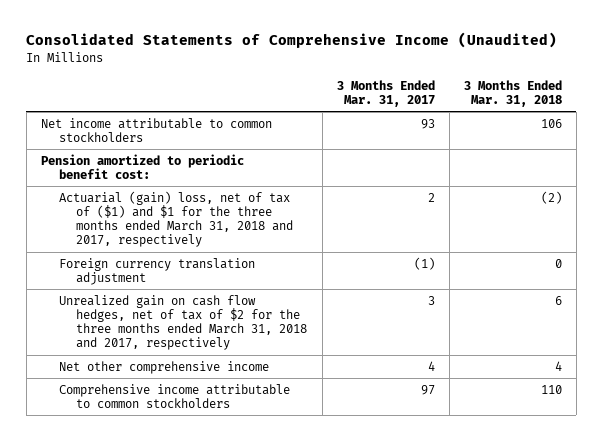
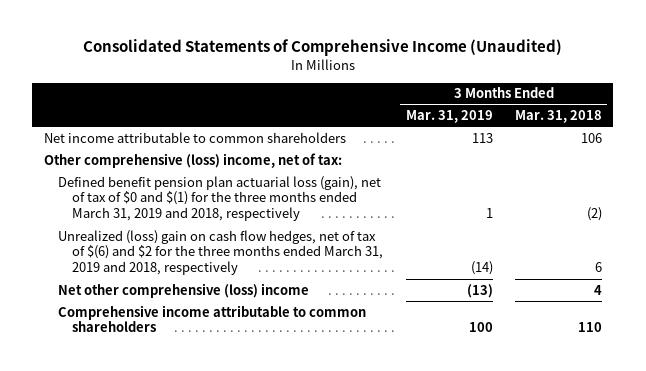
- | 3 Months Ended Mar. 31, 2017 | 3 Months Ended Mar. 31, 2018
+ | 3 Months Ended Mar. 31, 2019 | 3 Months Ended Mar. 31, 2018
- Net income attributable to common stockholders | 93 | 106
- Pension amortized to periodic benefit cost:
- Actuarial (gain) loss, net of tax of ($1) and $1 for the three months ended March 31, 2018 and 2017, respectively | 2 | (2)
- Foreign currency translation adjustment | (1) | 0
- Unrealized gain on cash flow hedges, net of tax of $2 for the three months ended March 31, 2018 and 2017, respectively | 3 | 6
- Net other comprehensive income | 4 | 4
- Comprehensive income attributable to common stockholders | 97 | 110
+ Net income attributable to common shareholders | 113 | 106
+ Other comprehensive (loss) income, net of tax:
+ Defined benefit pension plan actuarial loss (gain), net of tax of $0 and $(1) for the three months ended March 31, 2019 and 2018, respectively | 1 | (2)
+ Unrealized (loss) gain on cash flow hedges, net of tax of $(6) and $2 for the three months ended March 31, 2019 and 2018, respectively | (14) | 6
+ Net other comprehensive (loss) income | (13) | 4
+ Comprehensive income attributable to common shareholders | 100 | 110

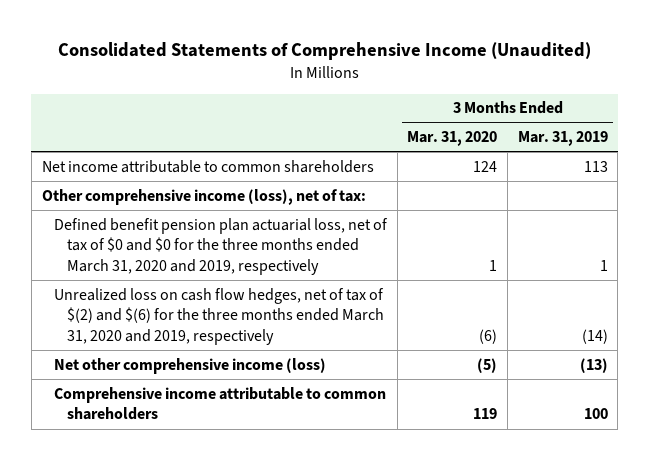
- | 3 Months Ended Mar. 31, 2019 | 3 Months Ended Mar. 31, 2018
+ | 3 Months Ended Mar. 31, 2020 | 3 Months Ended Mar. 31, 2019
- Other comprehensive (loss) income, net of tax:
- Defined benefit pension plan actuarial loss (gain), net of tax of $0 and $(1) for the three months ended March 31, 2019 and 2018, respectively | 1 | (2)
- Unrealized (loss) gain on cash flow hedges, net of tax of $(6) and $2 for the three months ended March 31, 2019 and 2018, respectively | (14) | 6
- Net other comprehensive (loss) income | (13) | 4
+ Other comprehensive income (loss), net of tax:
+ Defined benefit pension plan actuarial loss, net of tax of $0 and $0 for the three months ended March 31, 2020 and 2019, respectively | 1 | 1
+ Unrealized loss on cash flow hedges, net of tax of $(2) and $(6) for the three months ended March 31, 2020 and 2019, respectively | (6) | (14)
+ Net other comprehensive income (loss) | (5) | (13)

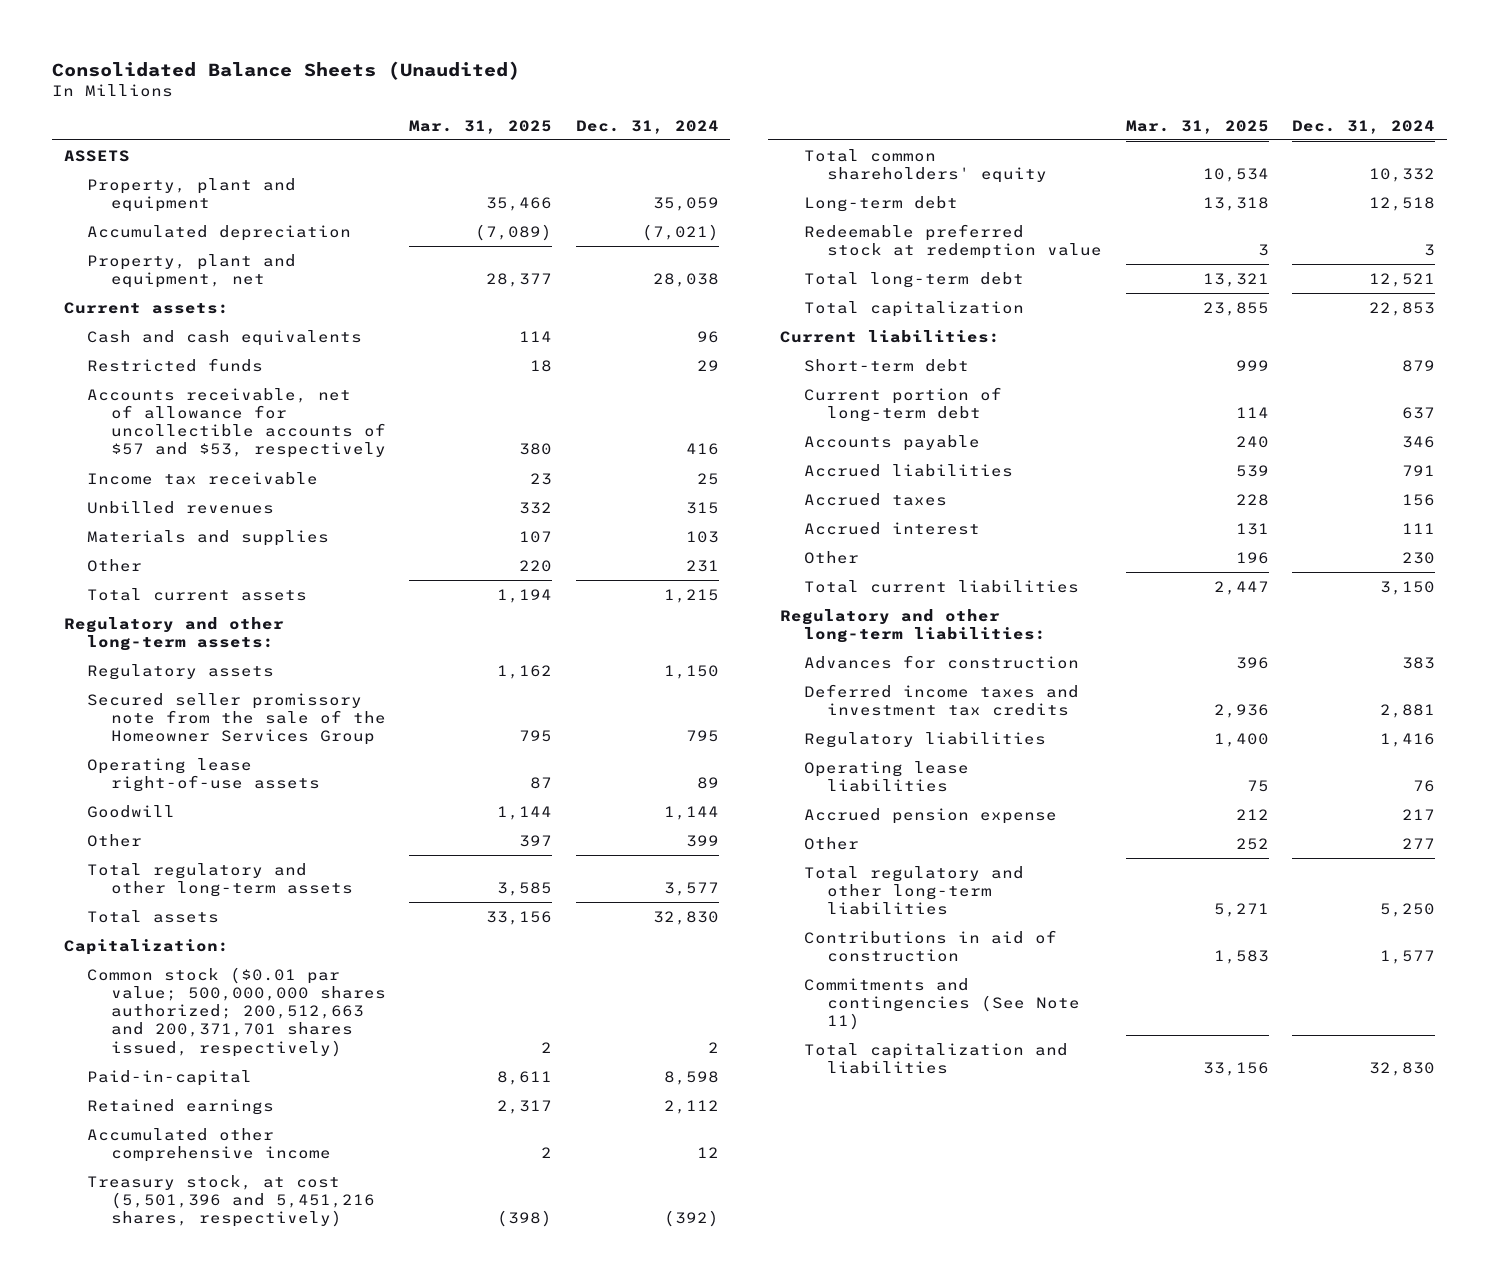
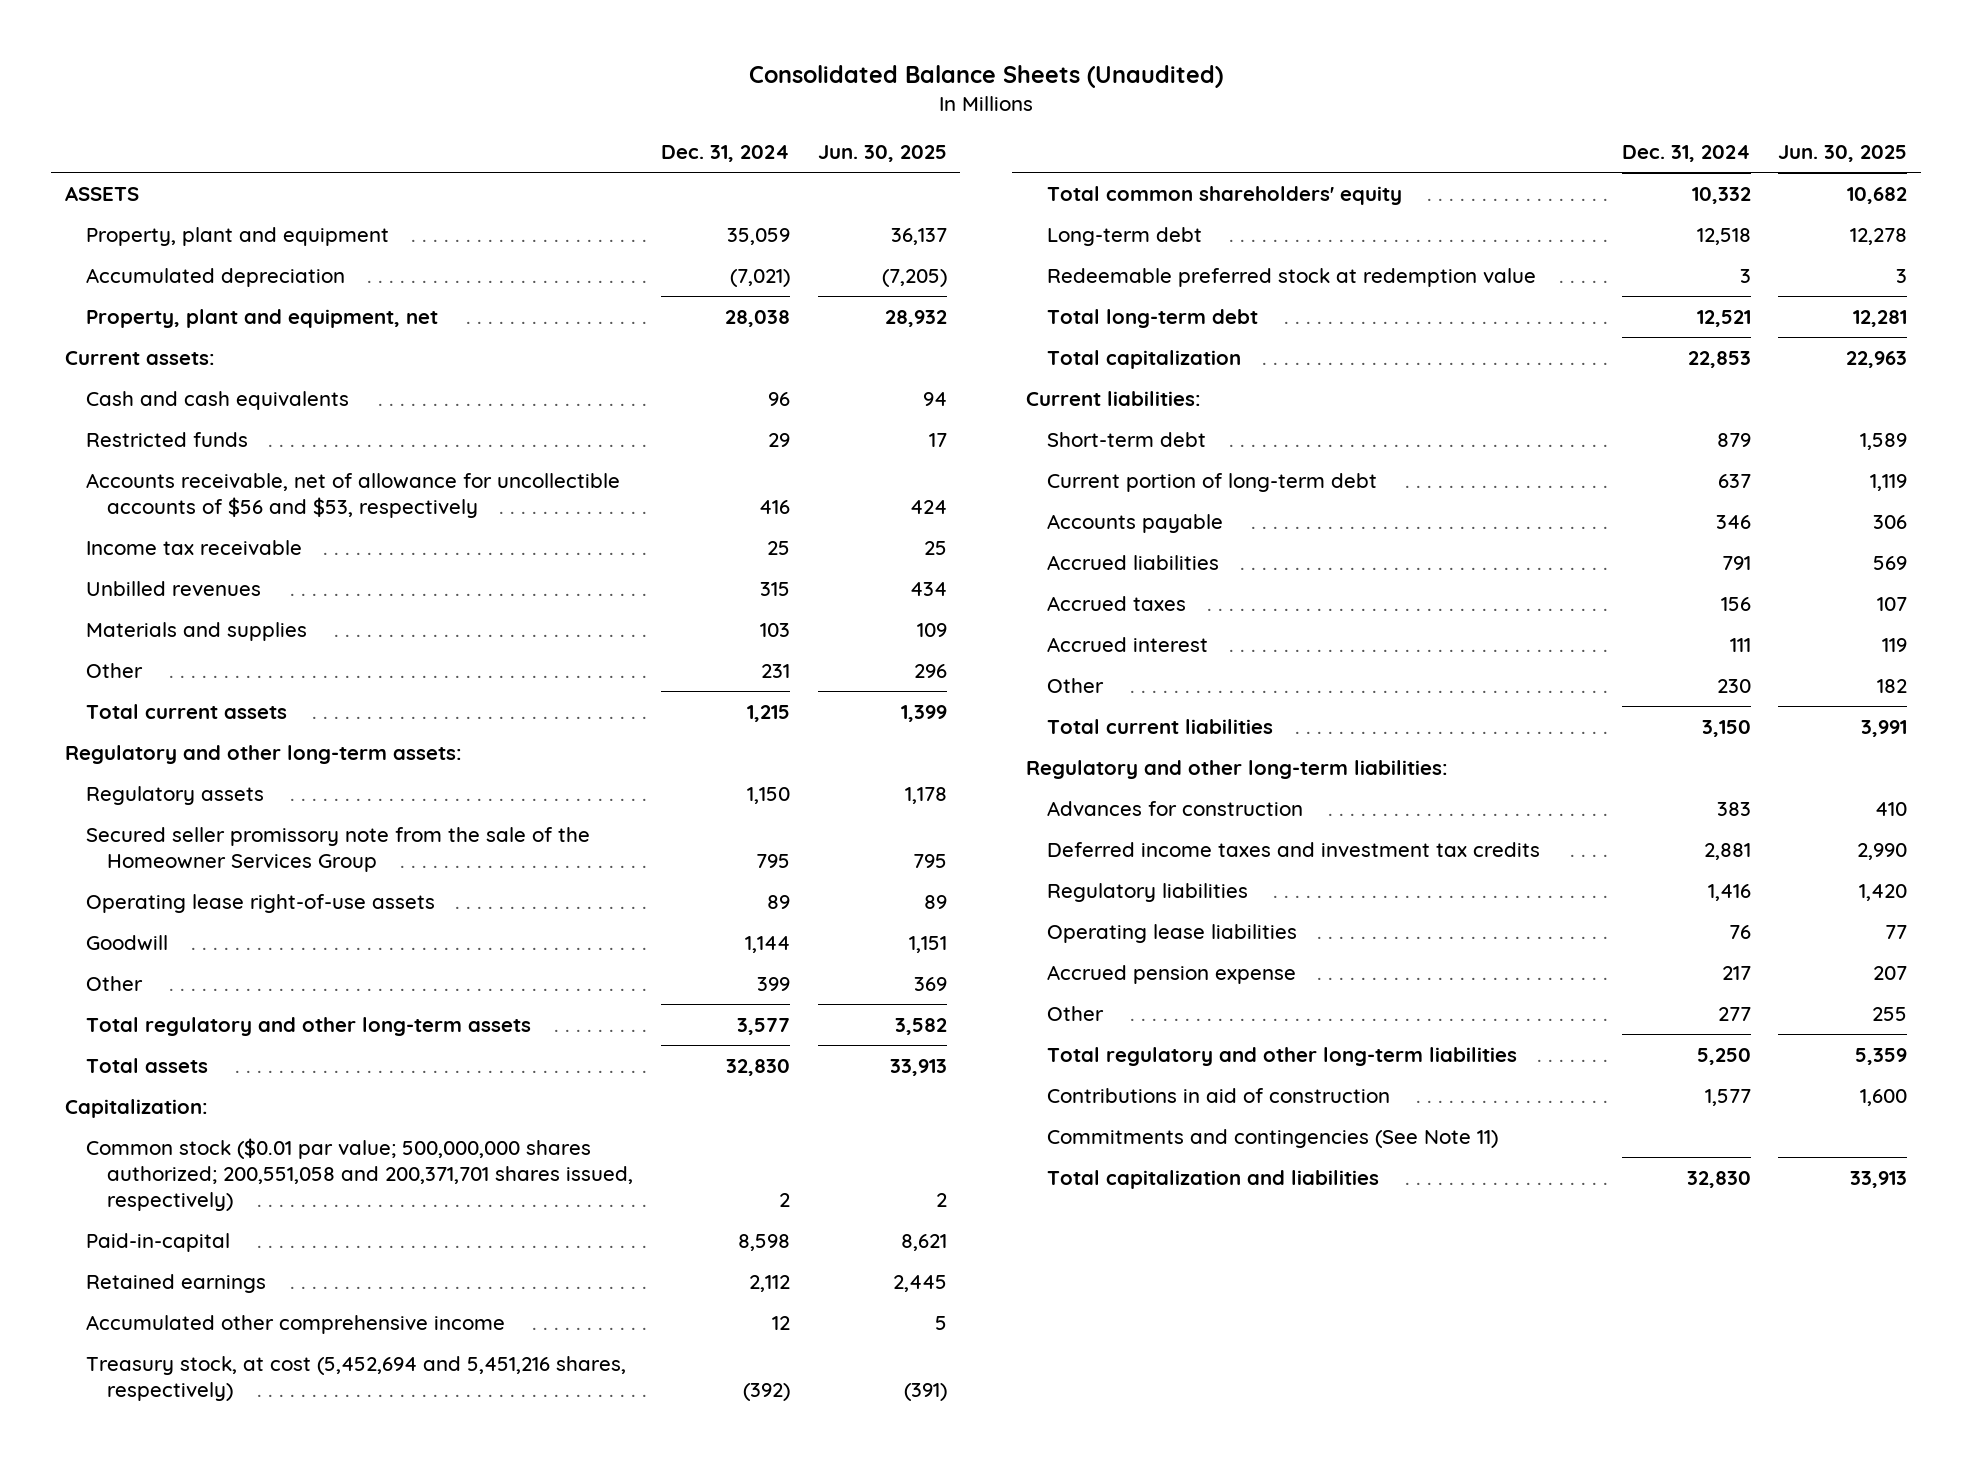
- | Mar. 31, 2025 | Dec. 31, 2024
+ | Dec. 31, 2024 | Jun. 30, 2025
- Accounts receivable, net of allowance for uncollectible accounts of $57 and $53, respectively | 380 | 416
+ Accounts receivable, net of allowance for uncollectible accounts of $56 and $53, respectively | 416 | 424
- Common stock ($0.01 par value; 500,000,000 shares authorized; 200,512,663 and 200,371,701 shares issued, respectively) | 2 | 2
+ Common stock ($0.01 par value; 500,000,000 shares authorized; 200,551,058 and 200,371,701 shares issued, respectively) | 2 | 2
- Treasury stock, at cost (5,501,396 and 5,451,216 shares, respectively) | (398) | (392)
+ Treasury stock, at cost (5,452,694 and 5,451,216 shares, respectively) | (392) | (391)

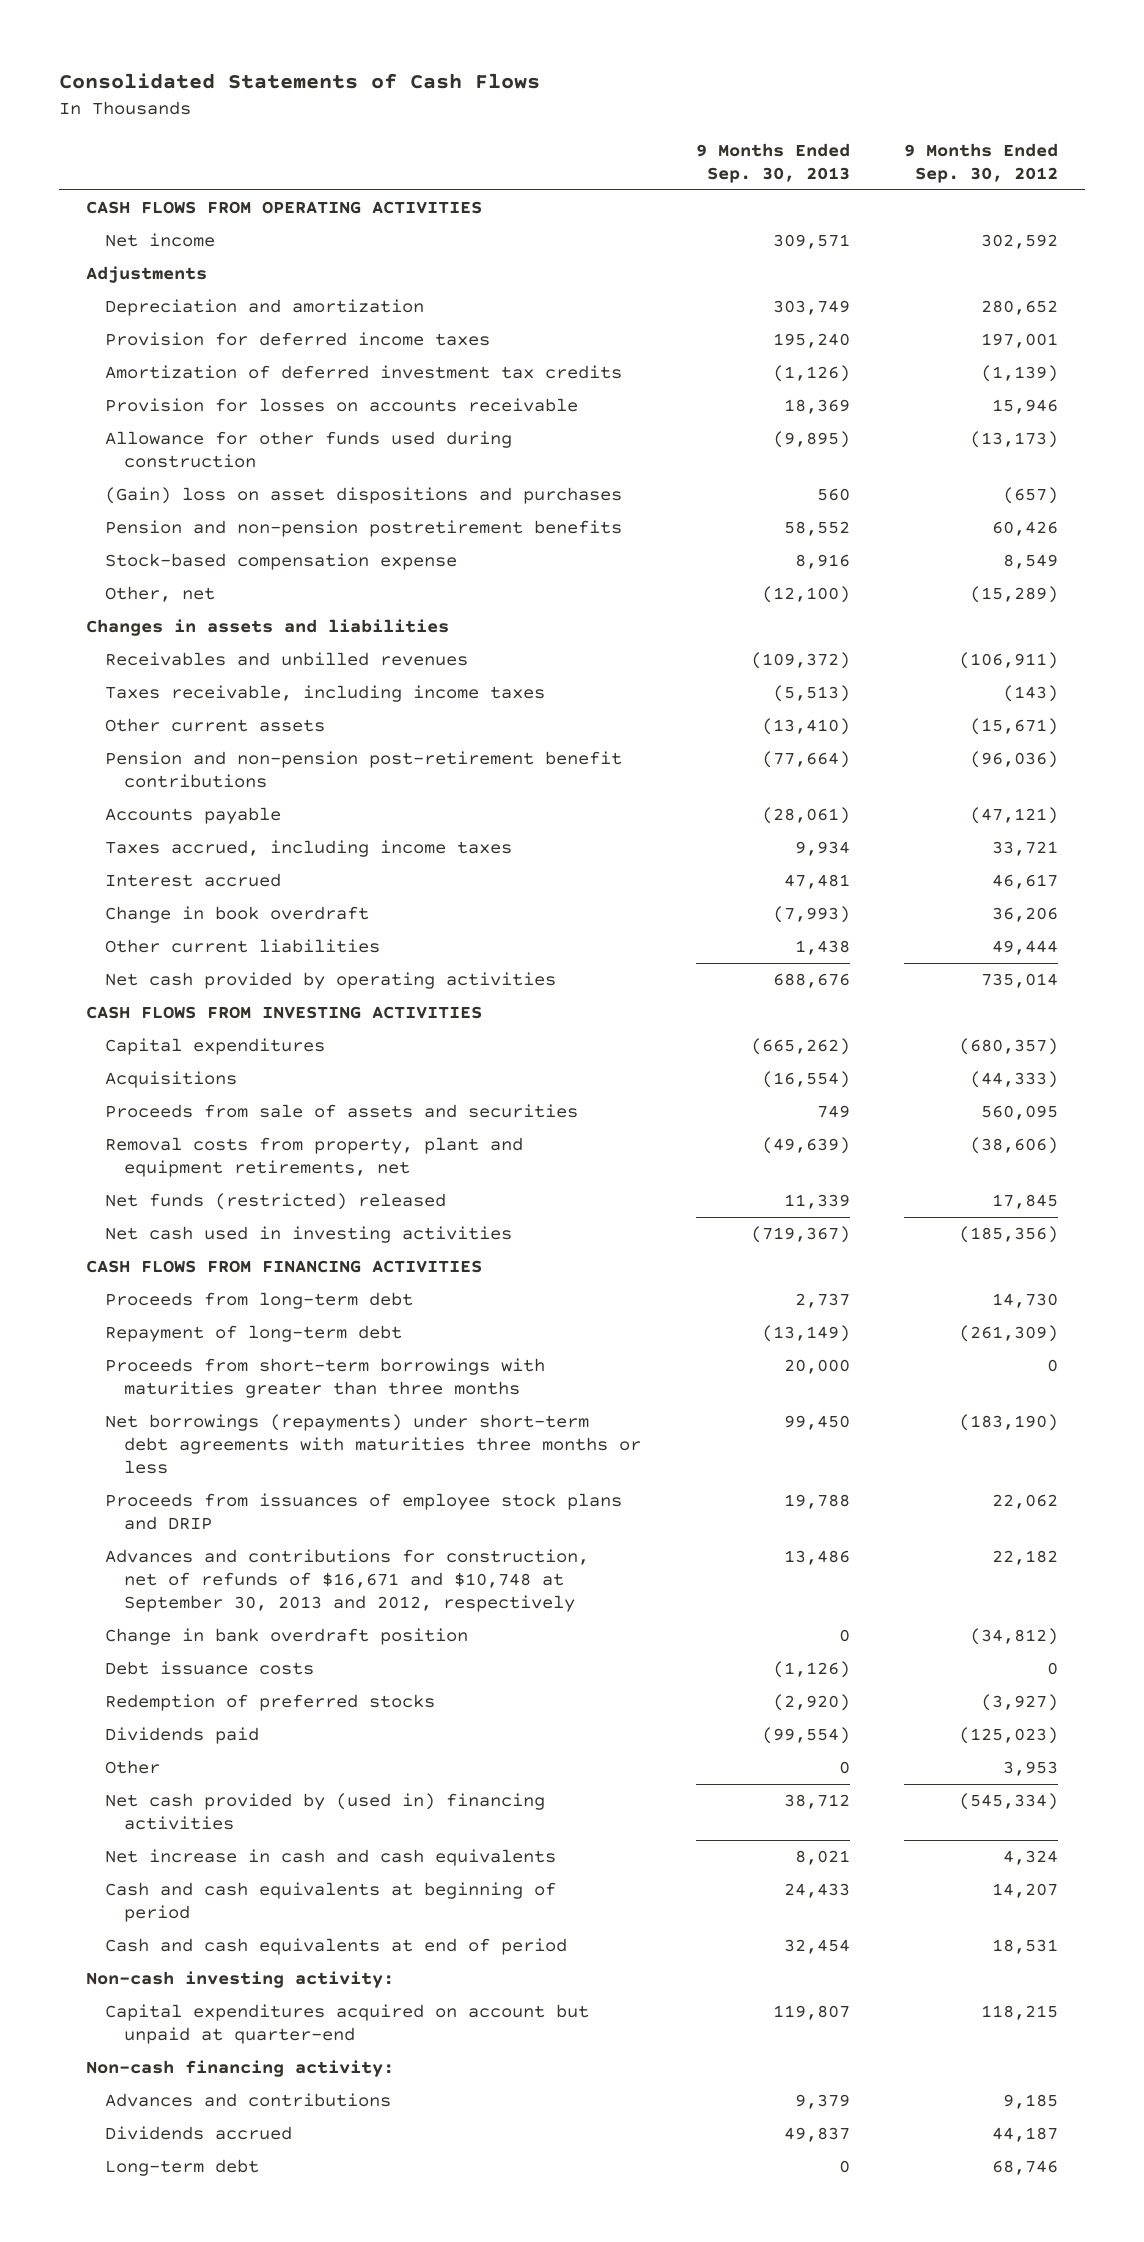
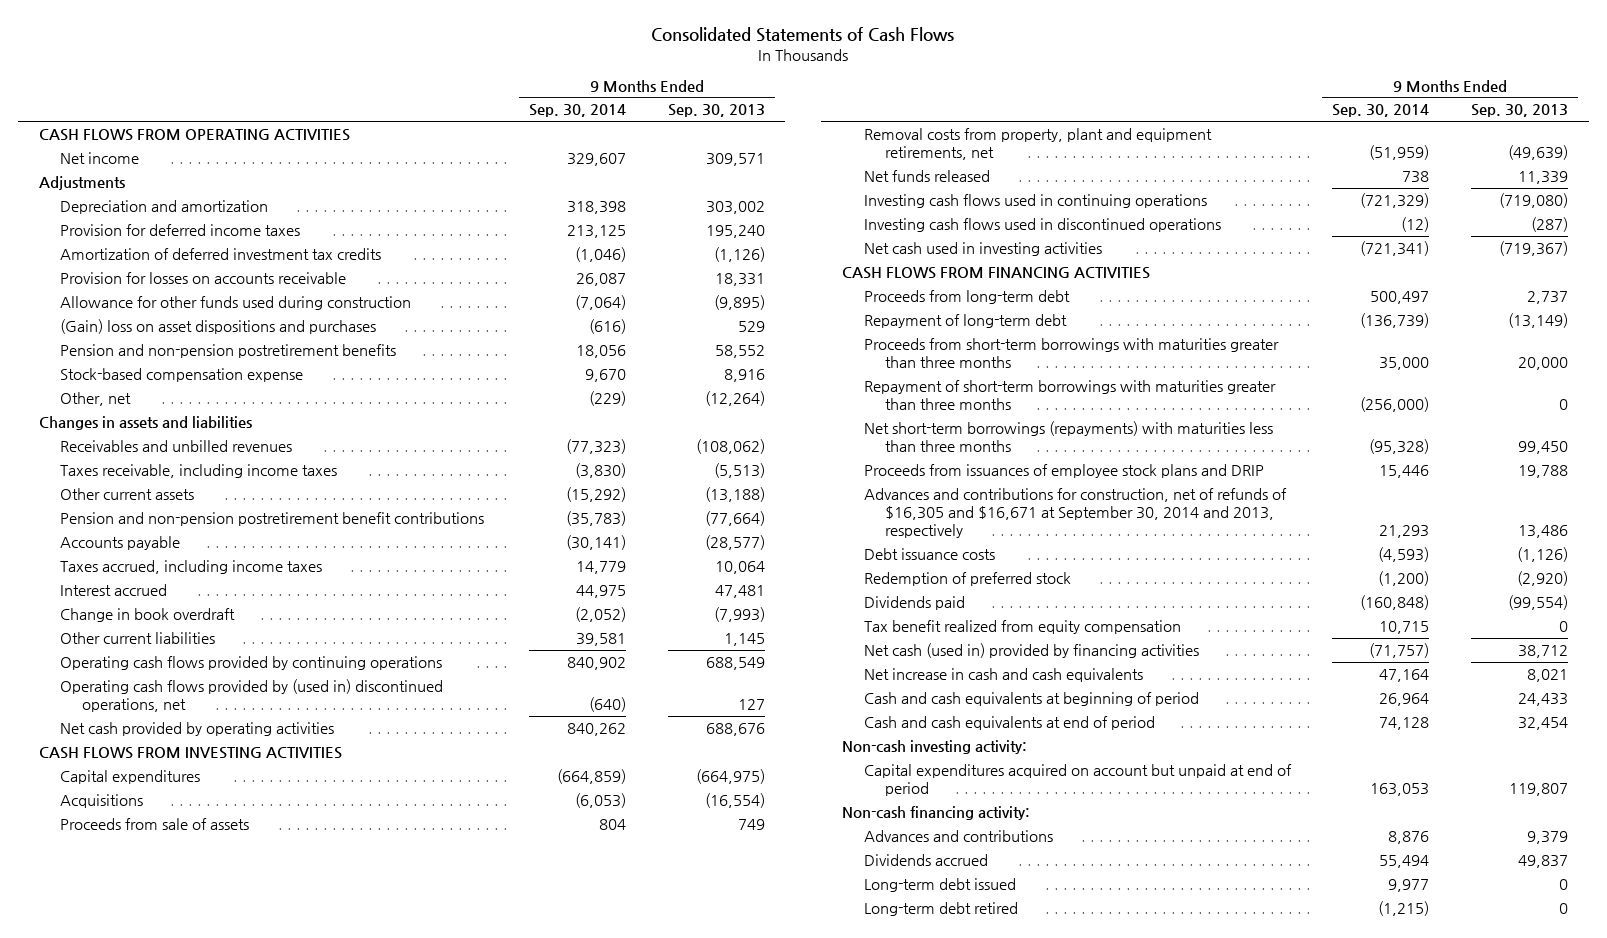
- | 9 Months Ended Sep. 30, 2013 | 9 Months Ended Sep. 30, 2012
+ | 9 Months Ended Sep. 30, 2014 | 9 Months Ended Sep. 30, 2013
- Depreciation and amortization | 303,749 | 280,652
+ Depreciation and amortization | 318,398 | 303,002
- Provision for losses on accounts receivable | 18,369 | 15,946
+ Provision for losses on accounts receivable | 26,087 | 18,331
- (Gain) loss on asset dispositions and purchases | 560 | (657)
+ (Gain) loss on asset dispositions and purchases | (616) | 529
- Other, net | (12,100) | (15,289)
+ Other, net | (229) | (12,264)
- Receivables and unbilled revenues | (109,372) | (106,911)
+ Receivables and unbilled revenues | (77,323) | (108,062)
- Other current assets | (13,410) | (15,671)
- Pension and non-pension post-retirement benefit contributions | (77,664) | (96,036)
- Accounts payable | (28,061) | (47,121)
- Taxes accrued, including income taxes | 9,934 | 33,721
+ Other current assets | (15,292) | (13,188)
+ Pension and non-pension postretirement benefit contributions | (35,783) | (77,664)
+ Accounts payable | (30,141) | (28,577)
+ Taxes accrued, including income taxes | 14,779 | 10,064
- Other current liabilities | 1,438 | 49,444
+ Other current liabilities | 39,581 | 1,145
+ Operating cash flows provided by continuing operations | 840,902 | 688,549
+ Operating cash flows provided by (used in) discontinued operations, net | (640) | 127
- Capital expenditures | (665,262) | (680,357)
+ Capital expenditures | (664,859) | (664,975)
- Proceeds from sale of assets and securities | 749 | 560,095
+ Proceeds from sale of assets | 804 | 749
- Net funds (restricted) released | 11,339 | 17,845
+ Net funds released | 738 | 11,339
+ Investing cash flows used in continuing operations | (721,329) | (719,080)
+ Investing cash flows used in discontinued operations | (12) | (287)
- Net borrowings (repayments) under short-term debt agreements with maturities three months or less | 99,450 | (183,190)
+ Repayment of short-term borrowings with maturities greater than three months | (256,000) | 0
+ Net short-term borrowings (repayments) with maturities less than three months | (95,328) | 99,450
- Advances and contributions for construction, net of refunds of $16,671 and $10,748 at September 30, 2013 and 2012, respectively | 13,486 | 22,182
- Change in bank overdraft position | 0 | (34,812)
+ Advances and contributions for construction, net of refunds of $16,305 and $16,671 at September 30, 2014 and 2013, respectively | 21,293 | 13,486
- Redemption of preferred stocks | (2,920) | (3,927)
+ Redemption of preferred stock | (1,200) | (2,920)
- Other | 0 | 3,953
- Net cash provided by (used in) financing activities | 38,712 | (545,334)
+ Tax benefit realized from equity compensation | 10,715 | 0
+ Net cash (used in) provided by financing activities | (71,757) | 38,712
- Capital expenditures acquired on account but unpaid at quarter-end | 119,807 | 118,215
+ Capital expenditures acquired on account but unpaid at end of period | 163,053 | 119,807
- Long-term debt | 0 | 68,746
+ Long-term debt issued | 9,977 | 0
+ Long-term debt retired | (1,215) | 0

